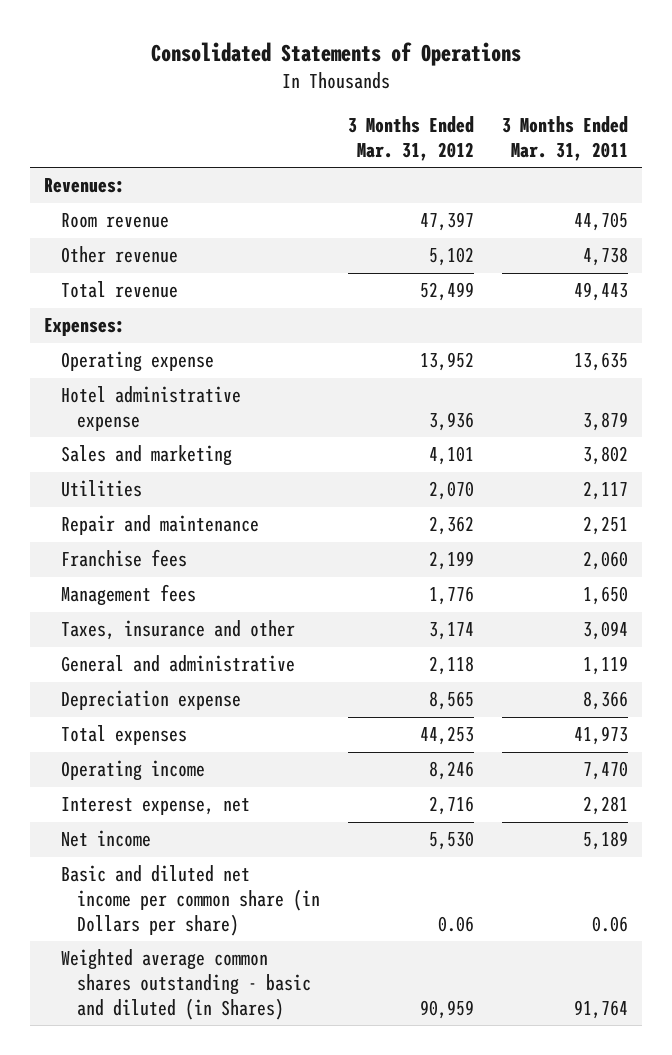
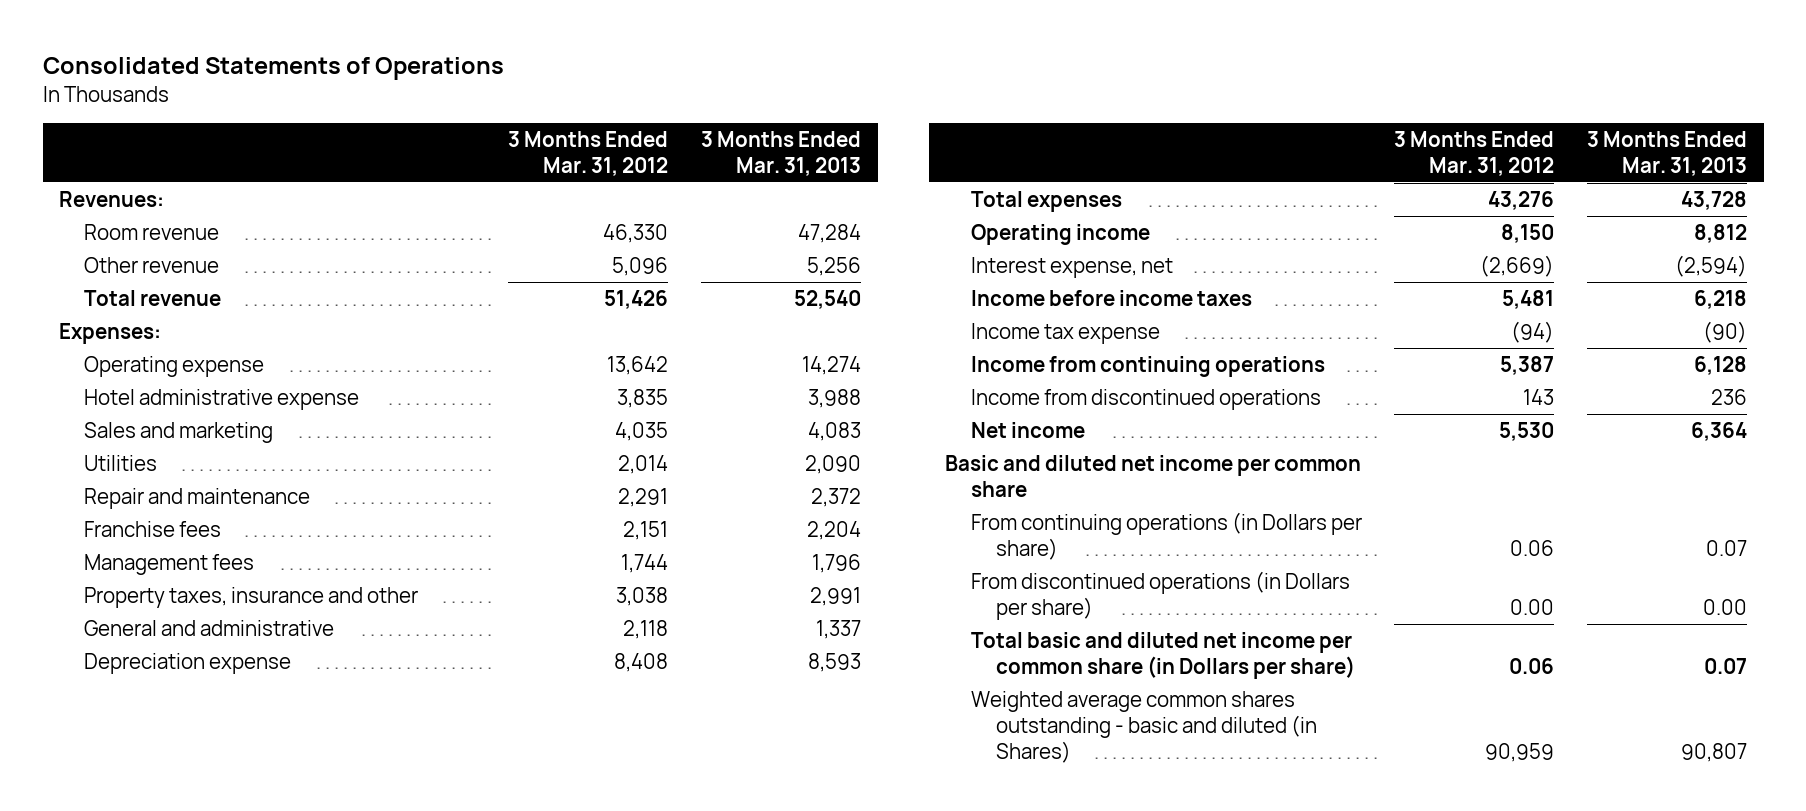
- | 3 Months Ended Mar. 31, 2012 | 3 Months Ended Mar. 31, 2011
+ | 3 Months Ended Mar. 31, 2012 | 3 Months Ended Mar. 31, 2013
- Room revenue | 47,397 | 44,705
- Other revenue | 5,102 | 4,738
- Total revenue | 52,499 | 49,443
+ Room revenue | 46,330 | 47,284
+ Other revenue | 5,096 | 5,256
+ Total revenue | 51,426 | 52,540
- Operating expense | 13,952 | 13,635
- Hotel administrative expense | 3,936 | 3,879
- Sales and marketing | 4,101 | 3,802
- Utilities | 2,070 | 2,117
- Repair and maintenance | 2,362 | 2,251
- Franchise fees | 2,199 | 2,060
- Management fees | 1,776 | 1,650
- Taxes, insurance and other | 3,174 | 3,094
+ Operating expense | 13,642 | 14,274
+ Hotel administrative expense | 3,835 | 3,988
+ Sales and marketing | 4,035 | 4,083
+ Utilities | 2,014 | 2,090
+ Repair and maintenance | 2,291 | 2,372
+ Franchise fees | 2,151 | 2,204
+ Management fees | 1,744 | 1,796
+ Property taxes, insurance and other | 3,038 | 2,991
- Depreciation expense | 8,565 | 8,366
- Total expenses | 44,253 | 41,973
- Operating income | 8,246 | 7,470
- Interest expense, net | 2,716 | 2,281
+ Depreciation expense | 8,408 | 8,593
+ Total expenses | 43,276 | 43,728
+ Operating income | 8,150 | 8,812
+ Interest expense, net | (2,669) | (2,594)
+ Income before income taxes | 5,481 | 6,218
+ Income tax expense | (94) | (90)
+ Income from continuing operations | 5,387 | 6,128
+ Income from discontinued operations | 143 | 236
- Basic and diluted net income per common share (in Dollars per share) | 0.06 | 0.06
+ Basic and diluted net income per common share
+ From continuing operations (in Dollars per share) | 0.06 | 0.07
+ From discontinued operations (in Dollars per share) | 0.00 | 0.00
+ Total basic and diluted net income per common share (in Dollars per share) | 0.06 | 0.07

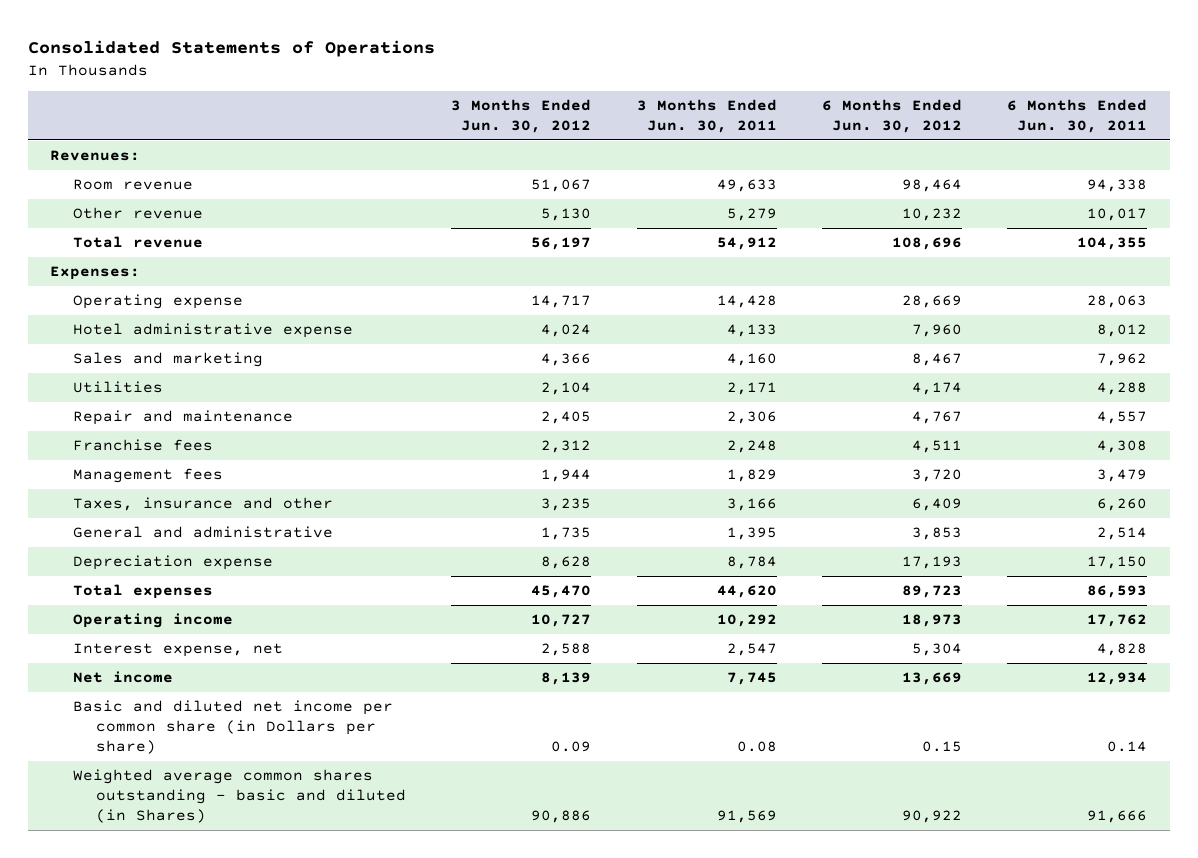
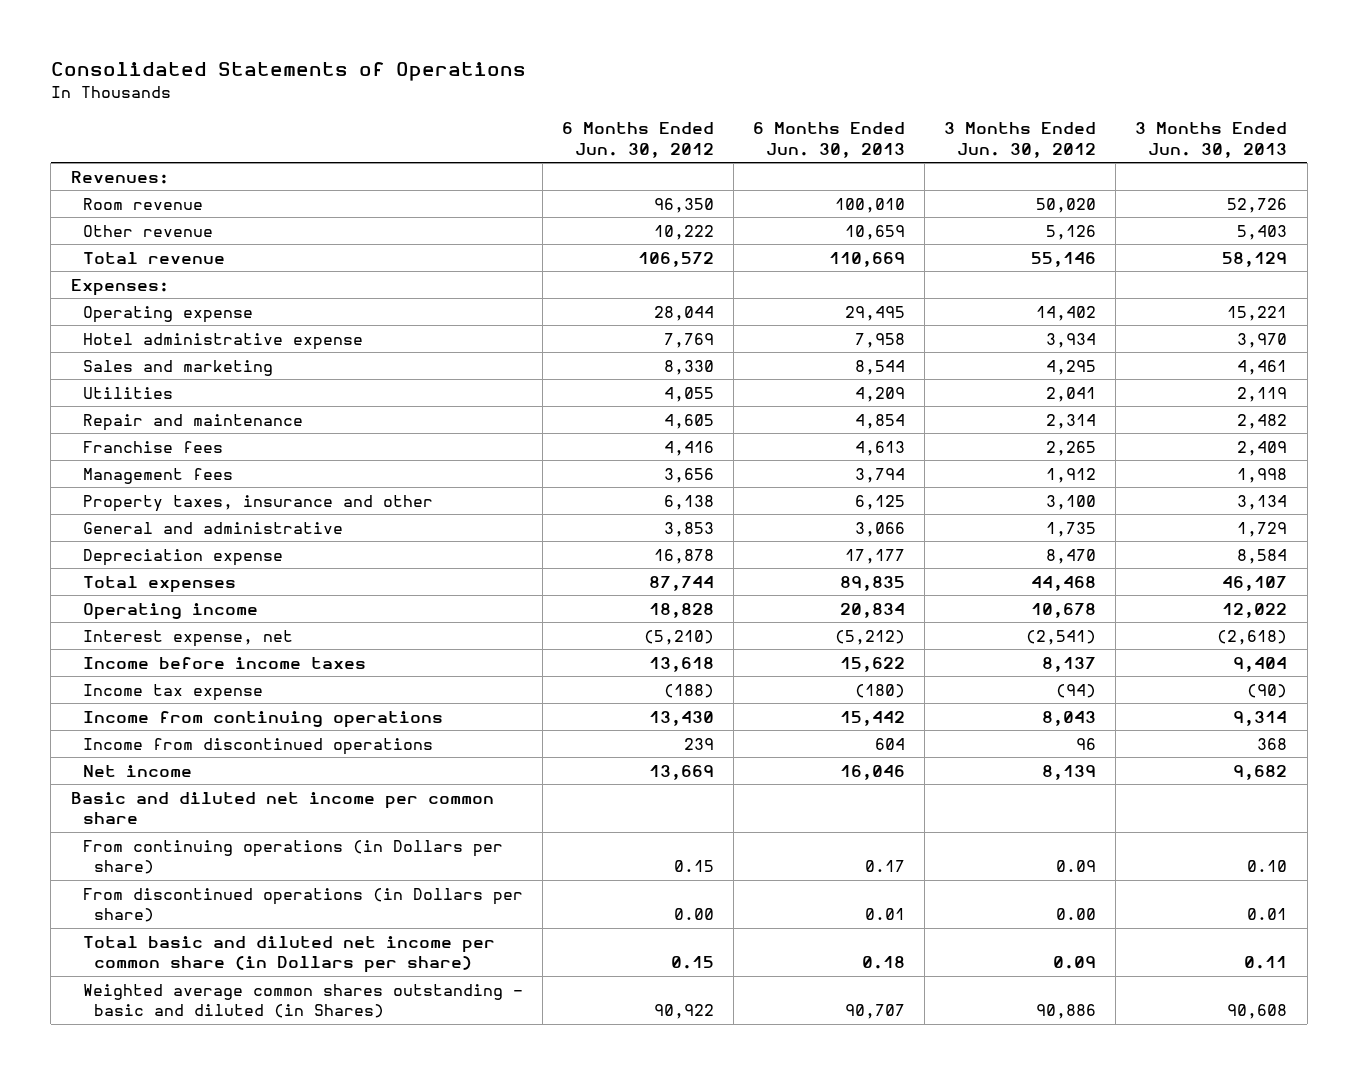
- | 3 Months Ended Jun. 30, 2012 | 3 Months Ended Jun. 30, 2011 | 6 Months Ended Jun. 30, 2012 | 6 Months Ended Jun. 30, 2011
+ | 6 Months Ended Jun. 30, 2012 | 6 Months Ended Jun. 30, 2013 | 3 Months Ended Jun. 30, 2012 | 3 Months Ended Jun. 30, 2013
- Room revenue | 51,067 | 49,633 | 98,464 | 94,338
- Other revenue | 5,130 | 5,279 | 10,232 | 10,017
- Total revenue | 56,197 | 54,912 | 108,696 | 104,355
+ Room revenue | 96,350 | 100,010 | 50,020 | 52,726
+ Other revenue | 10,222 | 10,659 | 5,126 | 5,403
+ Total revenue | 106,572 | 110,669 | 55,146 | 58,129
- Operating expense | 14,717 | 14,428 | 28,669 | 28,063
- Hotel administrative expense | 4,024 | 4,133 | 7,960 | 8,012
- Sales and marketing | 4,366 | 4,160 | 8,467 | 7,962
- Utilities | 2,104 | 2,171 | 4,174 | 4,288
- Repair and maintenance | 2,405 | 2,306 | 4,767 | 4,557
- Franchise fees | 2,312 | 2,248 | 4,511 | 4,308
- Management fees | 1,944 | 1,829 | 3,720 | 3,479
- Taxes, insurance and other | 3,235 | 3,166 | 6,409 | 6,260
+ Operating expense | 28,044 | 29,495 | 14,402 | 15,221
+ Hotel administrative expense | 7,769 | 7,958 | 3,934 | 3,970
+ Sales and marketing | 8,330 | 8,544 | 4,295 | 4,461
+ Utilities | 4,055 | 4,209 | 2,041 | 2,119
+ Repair and maintenance | 4,605 | 4,854 | 2,314 | 2,482
+ Franchise fees | 4,416 | 4,613 | 2,265 | 2,409
+ Management fees | 3,656 | 3,794 | 1,912 | 1,998
+ Property taxes, insurance and other | 6,138 | 6,125 | 3,100 | 3,134
- Depreciation expense | 8,628 | 8,784 | 17,193 | 17,150
- Total expenses | 45,470 | 44,620 | 89,723 | 86,593
- Operating income | 10,727 | 10,292 | 18,973 | 17,762
- Interest expense, net | 2,588 | 2,547 | 5,304 | 4,828
+ Depreciation expense | 16,878 | 17,177 | 8,470 | 8,584
+ Total expenses | 87,744 | 89,835 | 44,468 | 46,107
+ Operating income | 18,828 | 20,834 | 10,678 | 12,022
+ Interest expense, net | (5,210) | (5,212) | (2,541) | (2,618)
+ Income before income taxes | 13,618 | 15,622 | 8,137 | 9,404
+ Income tax expense | (188) | (180) | (94) | (90)
+ Income from continuing operations | 13,430 | 15,442 | 8,043 | 9,314
+ Income from discontinued operations | 239 | 604 | 96 | 368
- Basic and diluted net income per common share (in Dollars per share) | 0.09 | 0.08 | 0.15 | 0.14
+ Basic and diluted net income per common share
+ From continuing operations (in Dollars per share) | 0.15 | 0.17 | 0.09 | 0.10
+ From discontinued operations (in Dollars per share) | 0.00 | 0.01 | 0.00 | 0.01
+ Total basic and diluted net income per common share (in Dollars per share) | 0.15 | 0.18 | 0.09 | 0.11

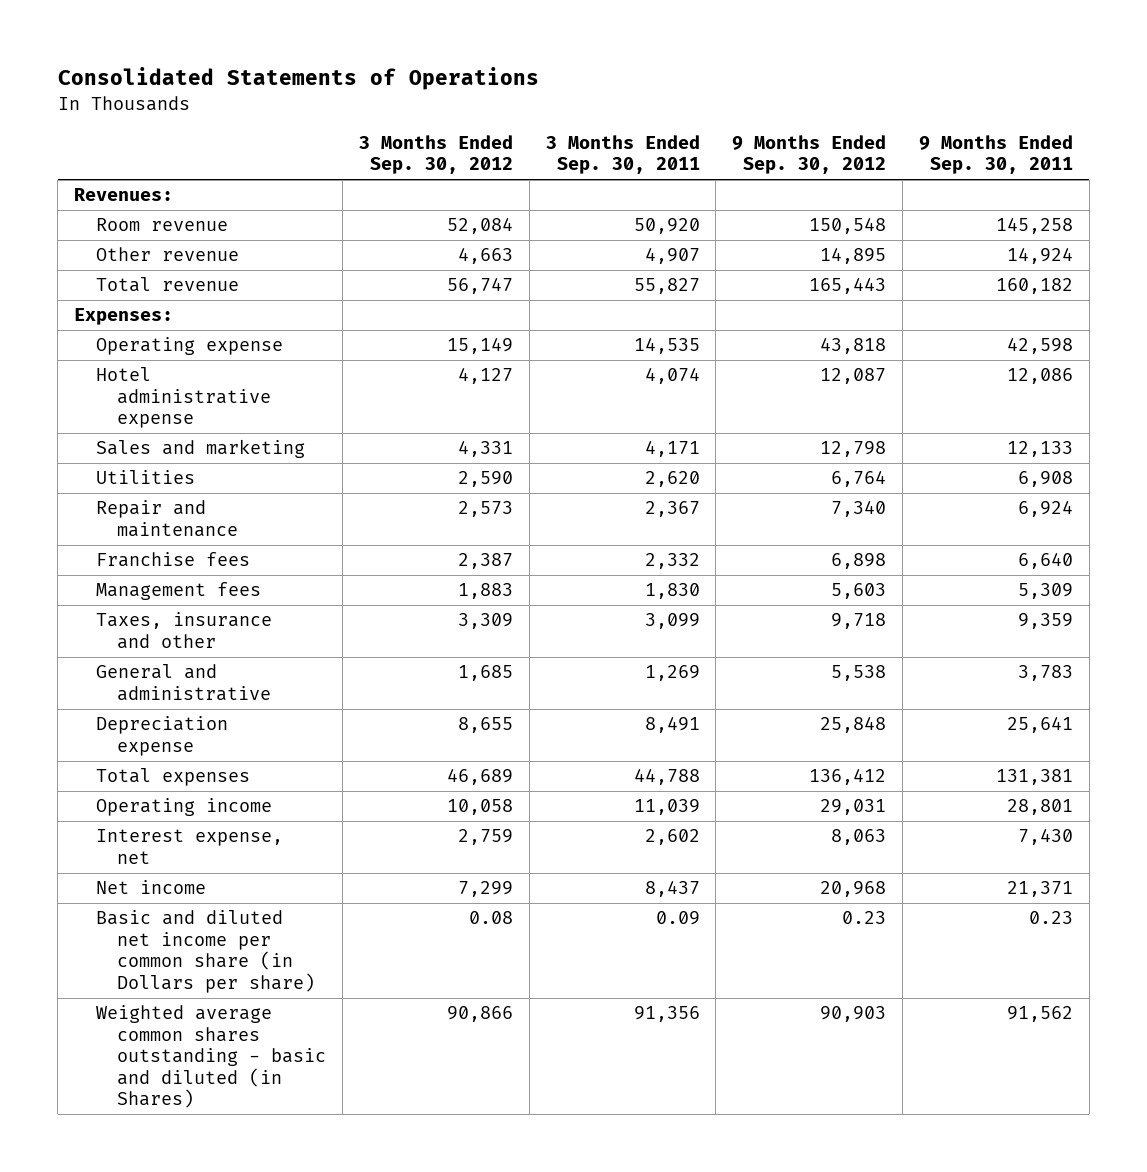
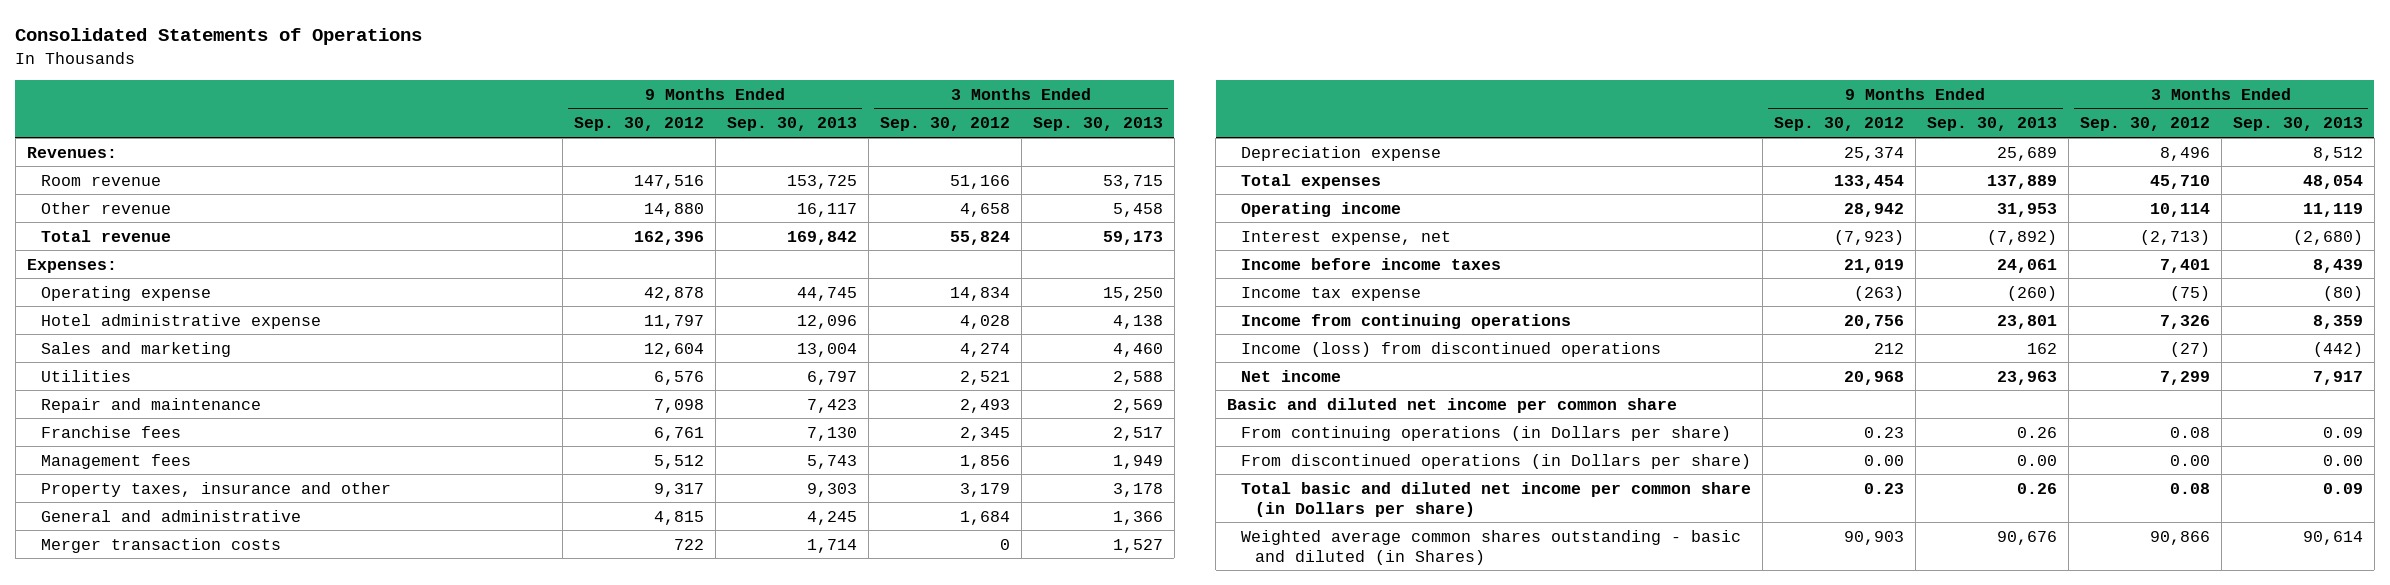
- | 3 Months Ended Sep. 30, 2012 | 3 Months Ended Sep. 30, 2011 | 9 Months Ended Sep. 30, 2012 | 9 Months Ended Sep. 30, 2011
+ | 9 Months Ended Sep. 30, 2012 | 9 Months Ended Sep. 30, 2013 | 3 Months Ended Sep. 30, 2012 | 3 Months Ended Sep. 30, 2013
- Room revenue | 52,084 | 50,920 | 150,548 | 145,258
- Other revenue | 4,663 | 4,907 | 14,895 | 14,924
- Total revenue | 56,747 | 55,827 | 165,443 | 160,182
+ Room revenue | 147,516 | 153,725 | 51,166 | 53,715
+ Other revenue | 14,880 | 16,117 | 4,658 | 5,458
+ Total revenue | 162,396 | 169,842 | 55,824 | 59,173
- Operating expense | 15,149 | 14,535 | 43,818 | 42,598
- Hotel administrative expense | 4,127 | 4,074 | 12,087 | 12,086
- Sales and marketing | 4,331 | 4,171 | 12,798 | 12,133
- Utilities | 2,590 | 2,620 | 6,764 | 6,908
- Repair and maintenance | 2,573 | 2,367 | 7,340 | 6,924
- Franchise fees | 2,387 | 2,332 | 6,898 | 6,640
- Management fees | 1,883 | 1,830 | 5,603 | 5,309
- Taxes, insurance and other | 3,309 | 3,099 | 9,718 | 9,359
- General and administrative | 1,685 | 1,269 | 5,538 | 3,783
- Depreciation expense | 8,655 | 8,491 | 25,848 | 25,641
- Total expenses | 46,689 | 44,788 | 136,412 | 131,381
- Operating income | 10,058 | 11,039 | 29,031 | 28,801
- Interest expense, net | 2,759 | 2,602 | 8,063 | 7,430
+ Operating expense | 42,878 | 44,745 | 14,834 | 15,250
+ Hotel administrative expense | 11,797 | 12,096 | 4,028 | 4,138
+ Sales and marketing | 12,604 | 13,004 | 4,274 | 4,460
+ Utilities | 6,576 | 6,797 | 2,521 | 2,588
+ Repair and maintenance | 7,098 | 7,423 | 2,493 | 2,569
+ Franchise fees | 6,761 | 7,130 | 2,345 | 2,517
+ Management fees | 5,512 | 5,743 | 1,856 | 1,949
+ Property taxes, insurance and other | 9,317 | 9,303 | 3,179 | 3,178
+ General and administrative | 4,815 | 4,245 | 1,684 | 1,366
+ Merger transaction costs | 722 | 1,714 | 0 | 1,527
+ Depreciation expense | 25,374 | 25,689 | 8,496 | 8,512
+ Total expenses | 133,454 | 137,889 | 45,710 | 48,054
+ Operating income | 28,942 | 31,953 | 10,114 | 11,119
+ Interest expense, net | (7,923) | (7,892) | (2,713) | (2,680)
+ Income before income taxes | 21,019 | 24,061 | 7,401 | 8,439
+ Income tax expense | (263) | (260) | (75) | (80)
+ Income from continuing operations | 20,756 | 23,801 | 7,326 | 8,359
+ Income (loss) from discontinued operations | 212 | 162 | (27) | (442)
- Basic and diluted net income per common share (in Dollars per share) | 0.08 | 0.09 | 0.23 | 0.23
+ Basic and diluted net income per common share
+ From continuing operations (in Dollars per share) | 0.23 | 0.26 | 0.08 | 0.09
+ From discontinued operations (in Dollars per share) | 0.00 | 0.00 | 0.00 | 0.00
+ Total basic and diluted net income per common share (in Dollars per share) | 0.23 | 0.26 | 0.08 | 0.09

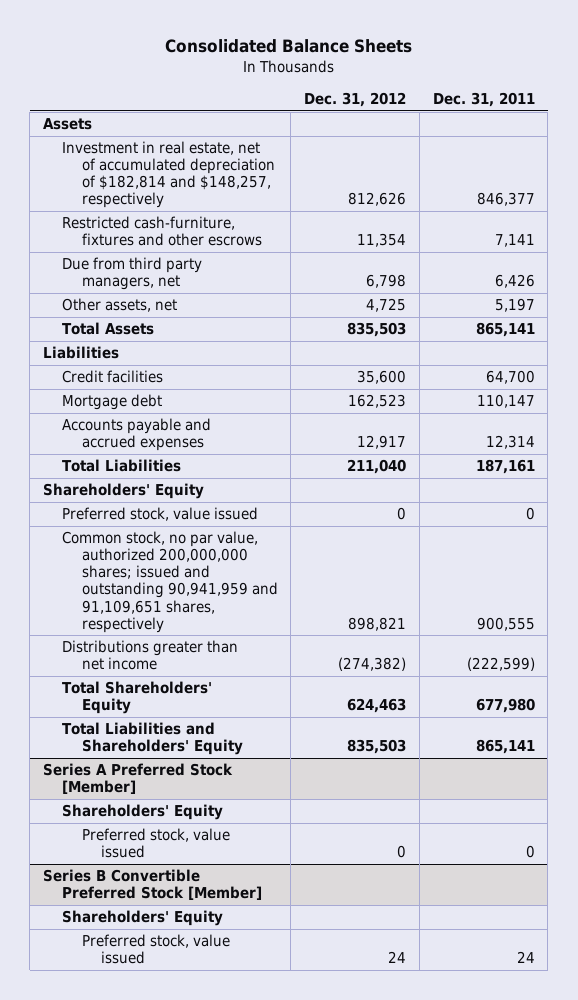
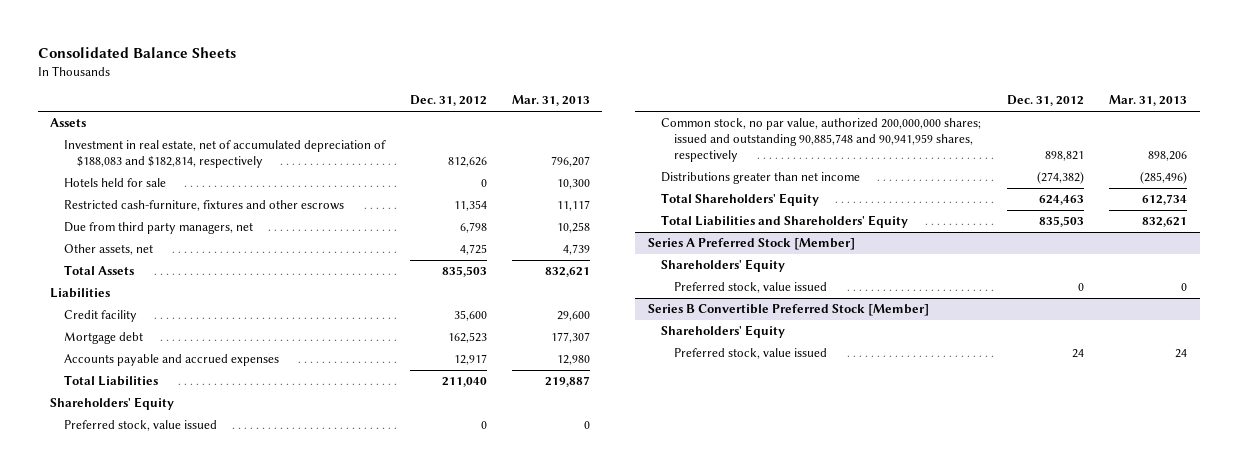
- | Dec. 31, 2012 | Dec. 31, 2011
+ | Dec. 31, 2012 | Mar. 31, 2013
- Investment in real estate, net of accumulated depreciation of $182,814 and $148,257, respectively | 812,626 | 846,377
+ Investment in real estate, net of accumulated depreciation of $188,083 and $182,814, respectively | 812,626 | 796,207
+ Hotels held for sale | 0 | 10,300
- Credit facilities | 35,600 | 64,700
+ Credit facility | 35,600 | 29,600
- Common stock, no par value, authorized 200,000,000 shares; issued and outstanding 90,941,959 and 91,109,651 shares, respectively | 898,821 | 900,555
+ Common stock, no par value, authorized 200,000,000 shares; issued and outstanding 90,885,748 and 90,941,959 shares, respectively | 898,821 | 898,206

